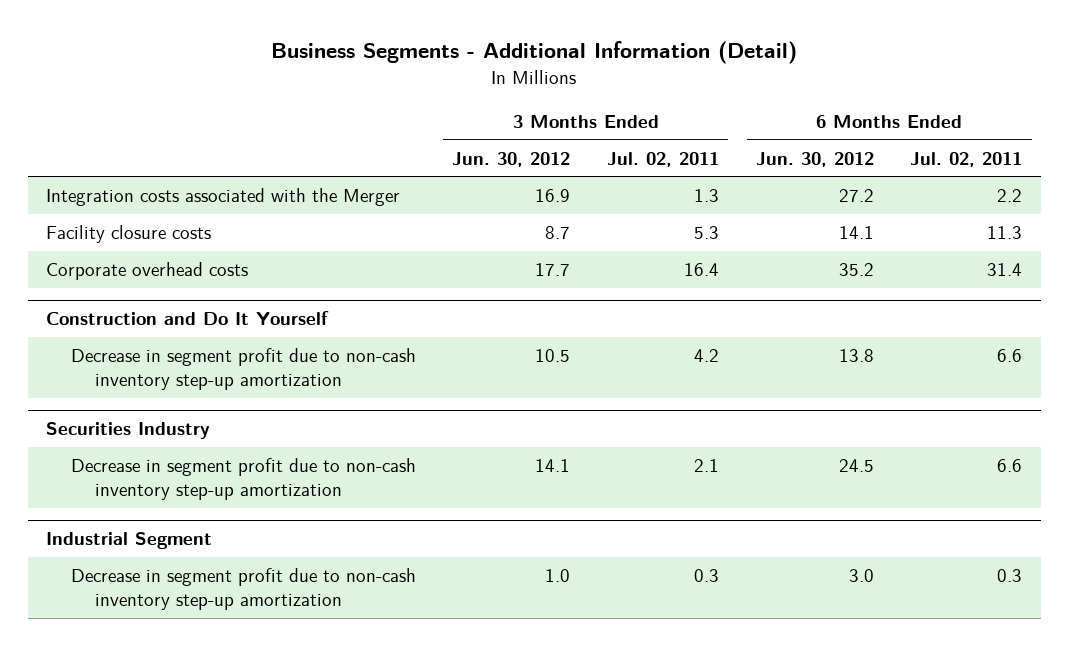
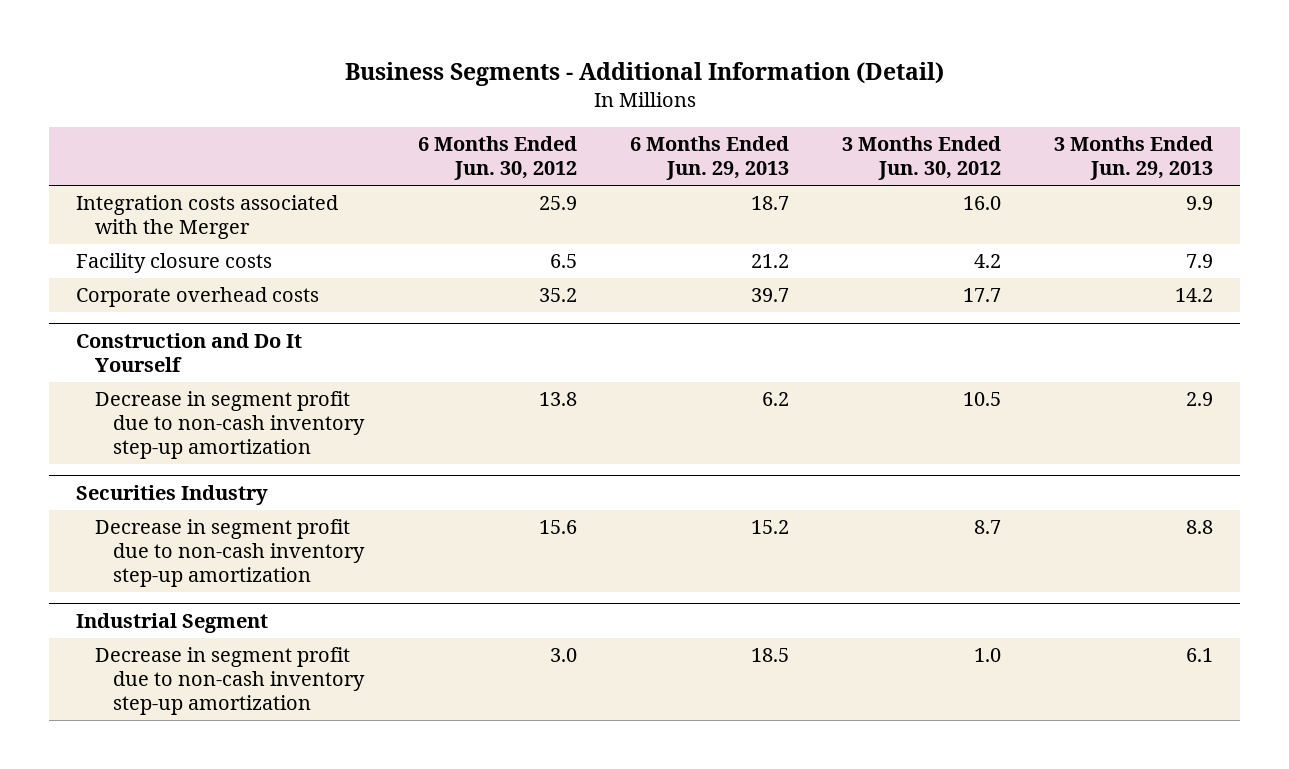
- | 3 Months Ended Jun. 30, 2012 | 3 Months Ended Jul. 02, 2011 | 6 Months Ended Jun. 30, 2012 | 6 Months Ended Jul. 02, 2011
+ | 6 Months Ended Jun. 30, 2012 | 6 Months Ended Jun. 29, 2013 | 3 Months Ended Jun. 30, 2012 | 3 Months Ended Jun. 29, 2013
- Integration costs associated with the Merger | 16.9 | 1.3 | 27.2 | 2.2
- Facility closure costs | 8.7 | 5.3 | 14.1 | 11.3
+ Integration costs associated with the Merger | 25.9 | 18.7 | 16.0 | 9.9
+ Facility closure costs | 6.5 | 21.2 | 4.2 | 7.9
@ Securities Industry
- Decrease in segment profit due to non-cash inventory step-up amortization | 14.1 | 2.1 | 24.5 | 6.6
+ Decrease in segment profit due to non-cash inventory step-up amortization | 15.6 | 15.2 | 8.7 | 8.8

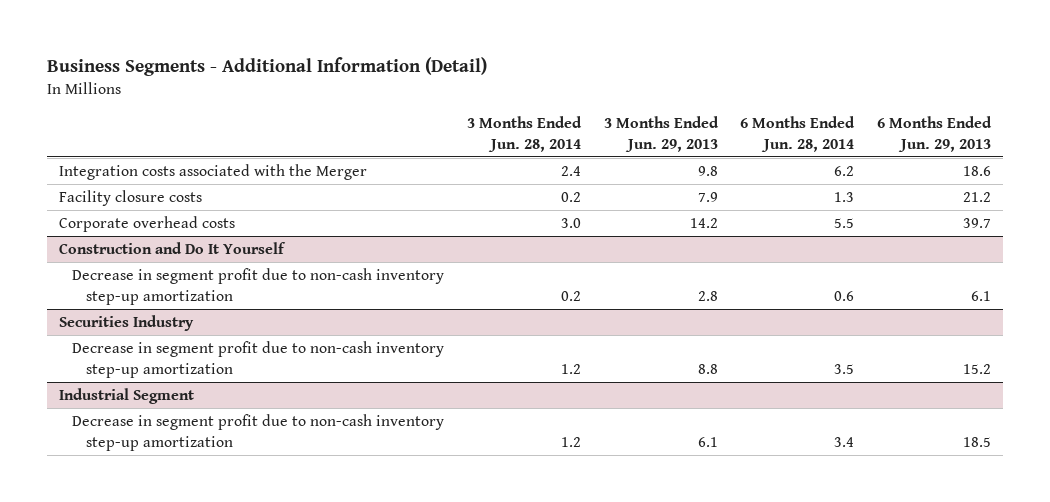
- | 6 Months Ended Jun. 30, 2012 | 6 Months Ended Jun. 29, 2013 | 3 Months Ended Jun. 30, 2012 | 3 Months Ended Jun. 29, 2013
+ | 3 Months Ended Jun. 28, 2014 | 3 Months Ended Jun. 29, 2013 | 6 Months Ended Jun. 28, 2014 | 6 Months Ended Jun. 29, 2013
- Integration costs associated with the Merger | 25.9 | 18.7 | 16.0 | 9.9
+ Integration costs associated with the Merger | 2.4 | 9.8 | 6.2 | 18.6
@ Construction and Do It Yourself
- Decrease in segment profit due to non-cash inventory step-up amortization | 13.8 | 6.2 | 10.5 | 2.9
+ Decrease in segment profit due to non-cash inventory step-up amortization | 0.2 | 2.8 | 0.6 | 6.1

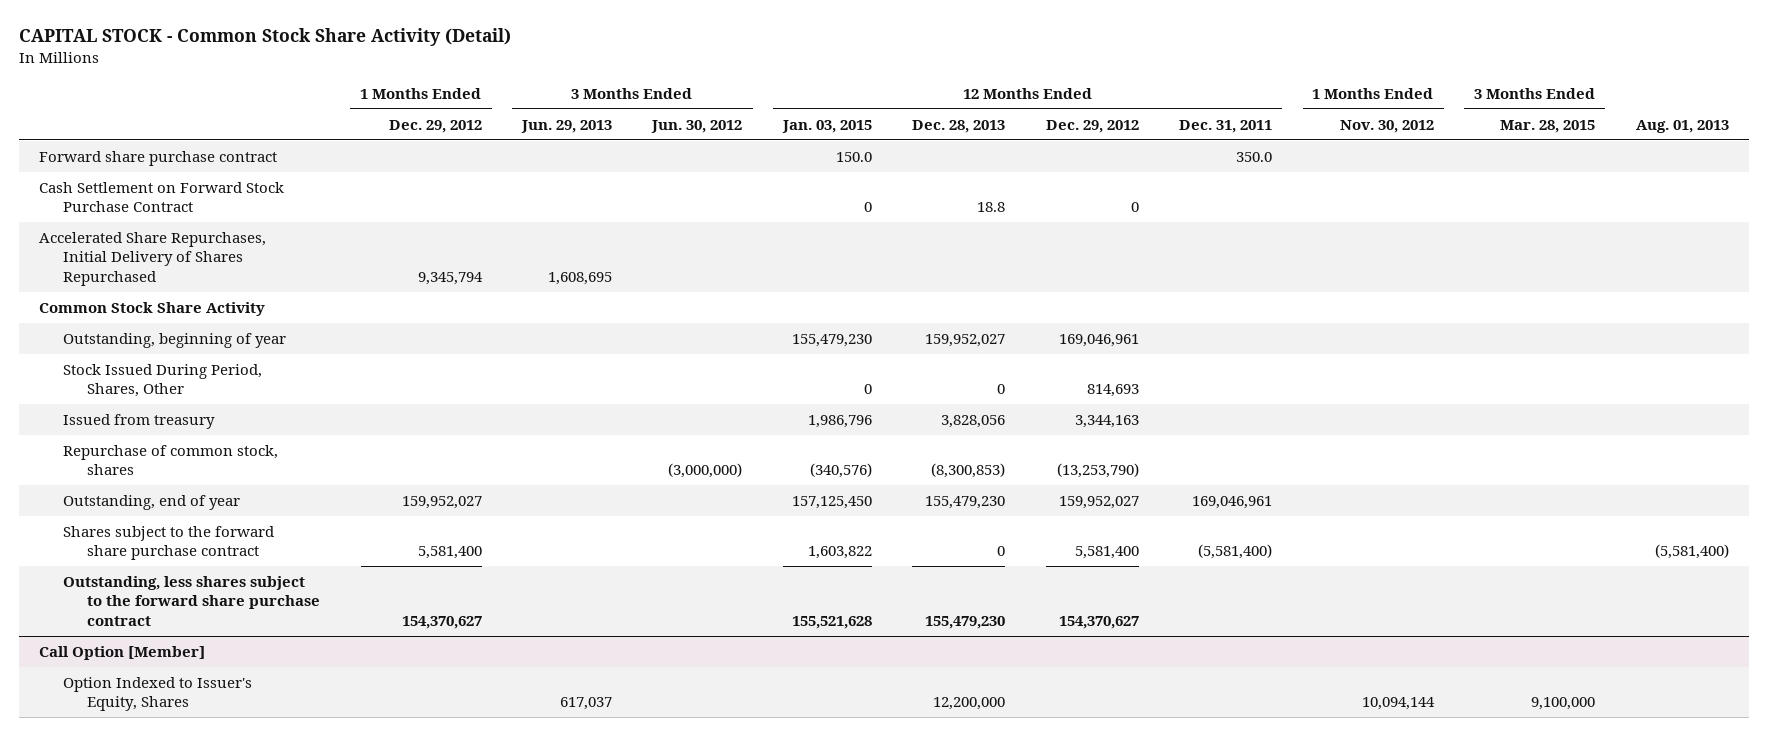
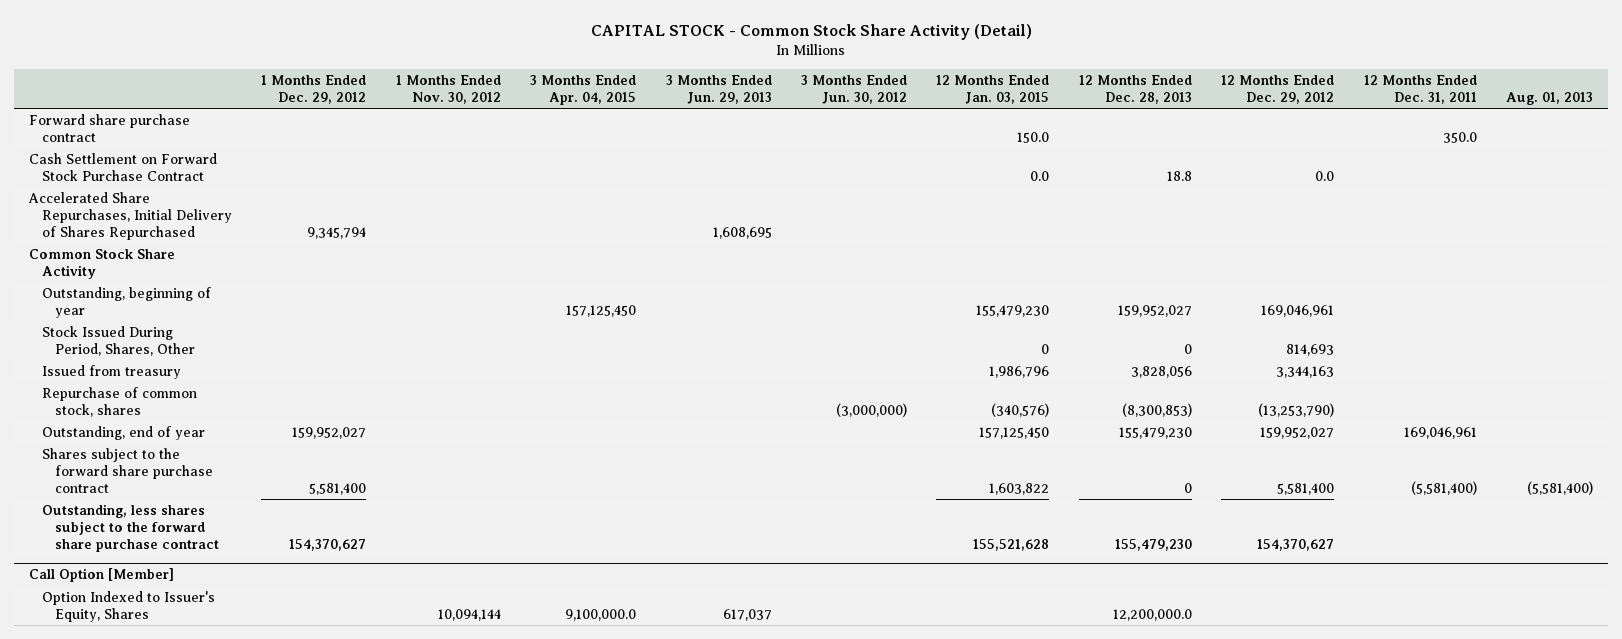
- | 1 Months Ended Dec. 29, 2012 | 3 Months Ended Jun. 29, 2013 | 3 Months Ended Jun. 30, 2012 | 12 Months Ended Jan. 03, 2015 | 12 Months Ended Dec. 28, 2013 | 12 Months Ended Dec. 29, 2012 | 12 Months Ended Dec. 31, 2011 | 1 Months Ended Nov. 30, 2012 | 3 Months Ended Mar. 28, 2015 | Aug. 01, 2013
+ | 1 Months Ended Dec. 29, 2012 | 1 Months Ended Nov. 30, 2012 | 3 Months Ended Apr. 04, 2015 | 3 Months Ended Jun. 29, 2013 | 3 Months Ended Jun. 30, 2012 | 12 Months Ended Jan. 03, 2015 | 12 Months Ended Dec. 28, 2013 | 12 Months Ended Dec. 29, 2012 | 12 Months Ended Dec. 31, 2011 | Aug. 01, 2013
- Cash Settlement on Forward Stock Purchase Contract | | | | 0 | 18.8 | 0 | | | |
+ Cash Settlement on Forward Stock Purchase Contract | | | | | | 0.0 | 18.8 | 0.0 | |
@ Call Option [Member]
- Option Indexed to Issuer's Equity, Shares | | 617,037 | | | 12,200,000 | | | 10,094,144 | 9,100,000 |
+ Option Indexed to Issuer's Equity, Shares | | 10,094,144 | 9,100,000.0 | 617,037 | | | 12,200,000.0 | | |

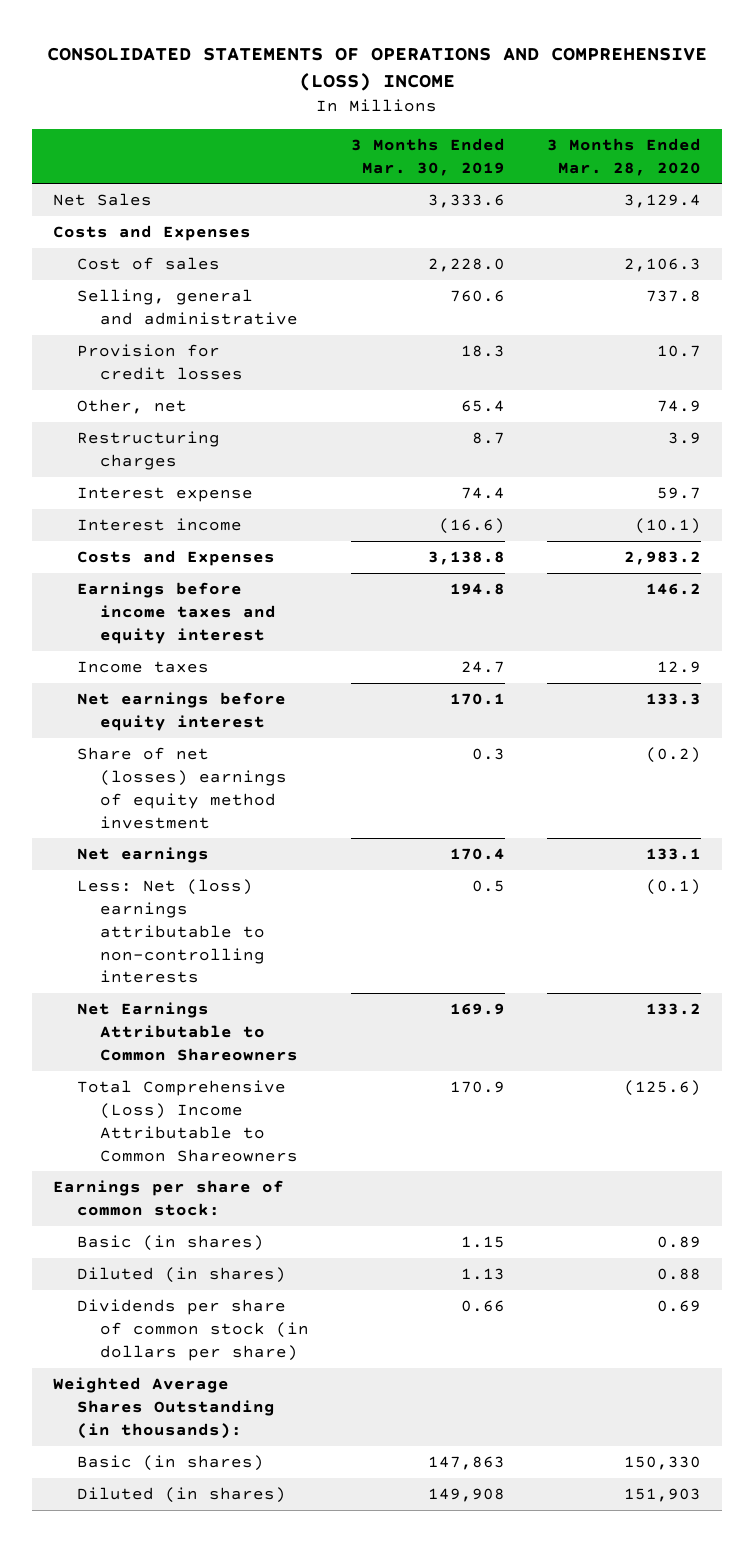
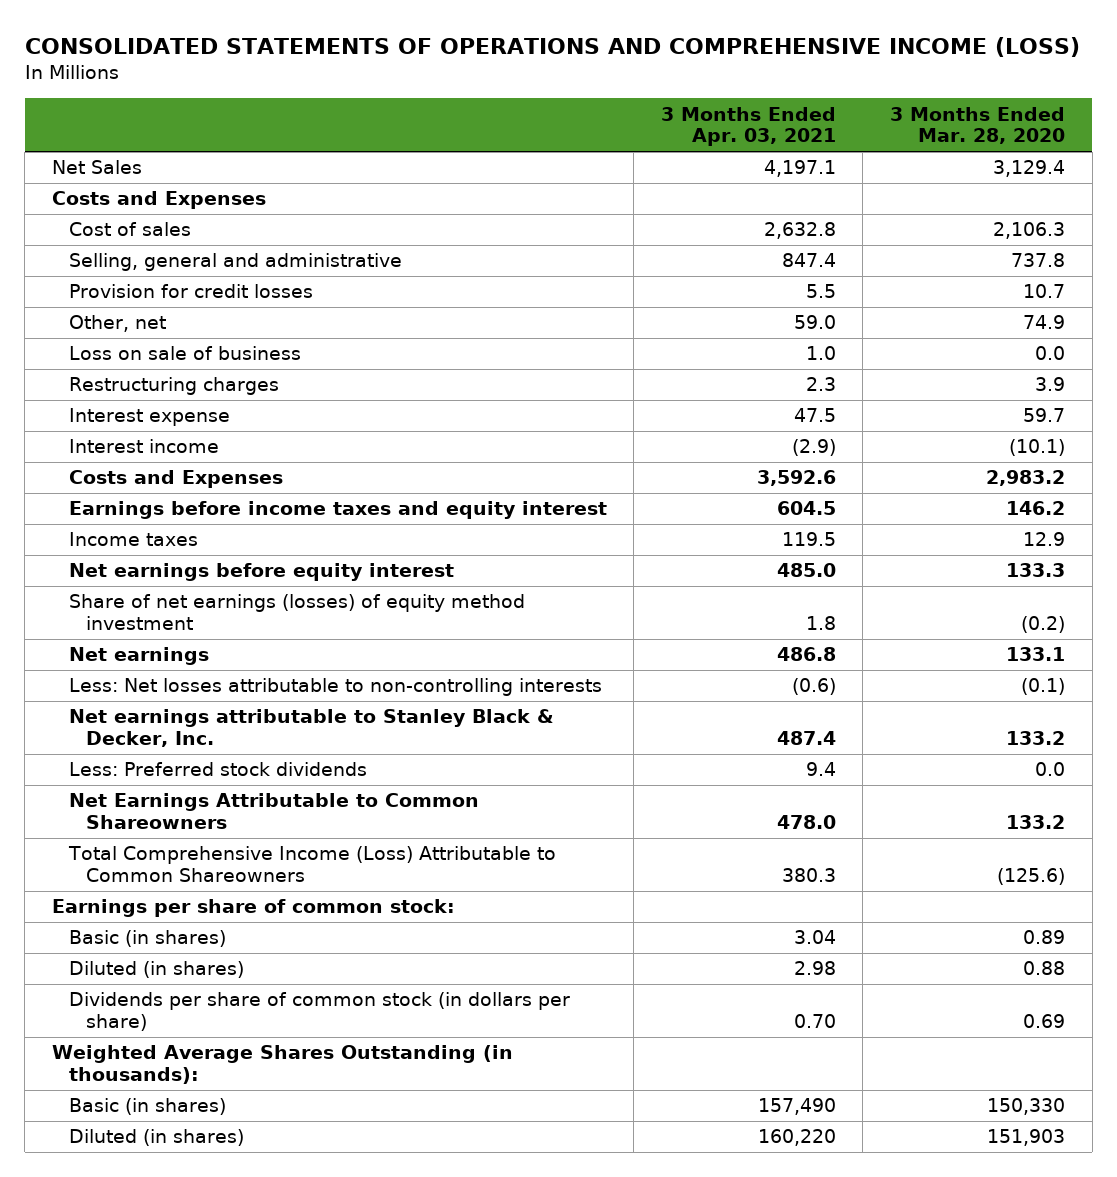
- CONSOLIDATED STATEMENTS OF OPERATIONS AND COMPREHENSIVE (LOSS) INCOME
+ CONSOLIDATED STATEMENTS OF OPERATIONS AND COMPREHENSIVE INCOME (LOSS)
- | 3 Months Ended Mar. 30, 2019 | 3 Months Ended Mar. 28, 2020
+ | 3 Months Ended Apr. 03, 2021 | 3 Months Ended Mar. 28, 2020
+ Loss on sale of business | 1.0 | 0.0
- Share of net (losses) earnings of equity method investment | 0.3 | (0.2)
+ Share of net earnings (losses) of equity method investment | 1.8 | (0.2)
- Less: Net (loss) earnings attributable to non-controlling interests | 0.5 | (0.1)
+ Less: Net losses attributable to non-controlling interests | (0.6) | (0.1)
+ Net earnings attributable to Stanley Black & Decker, Inc. | 487.4 | 133.2
+ Less: Preferred stock dividends | 9.4 | 0.0
- Total Comprehensive (Loss) Income Attributable to Common Shareowners | 170.9 | (125.6)
+ Total Comprehensive Income (Loss) Attributable to Common Shareowners | 380.3 | (125.6)

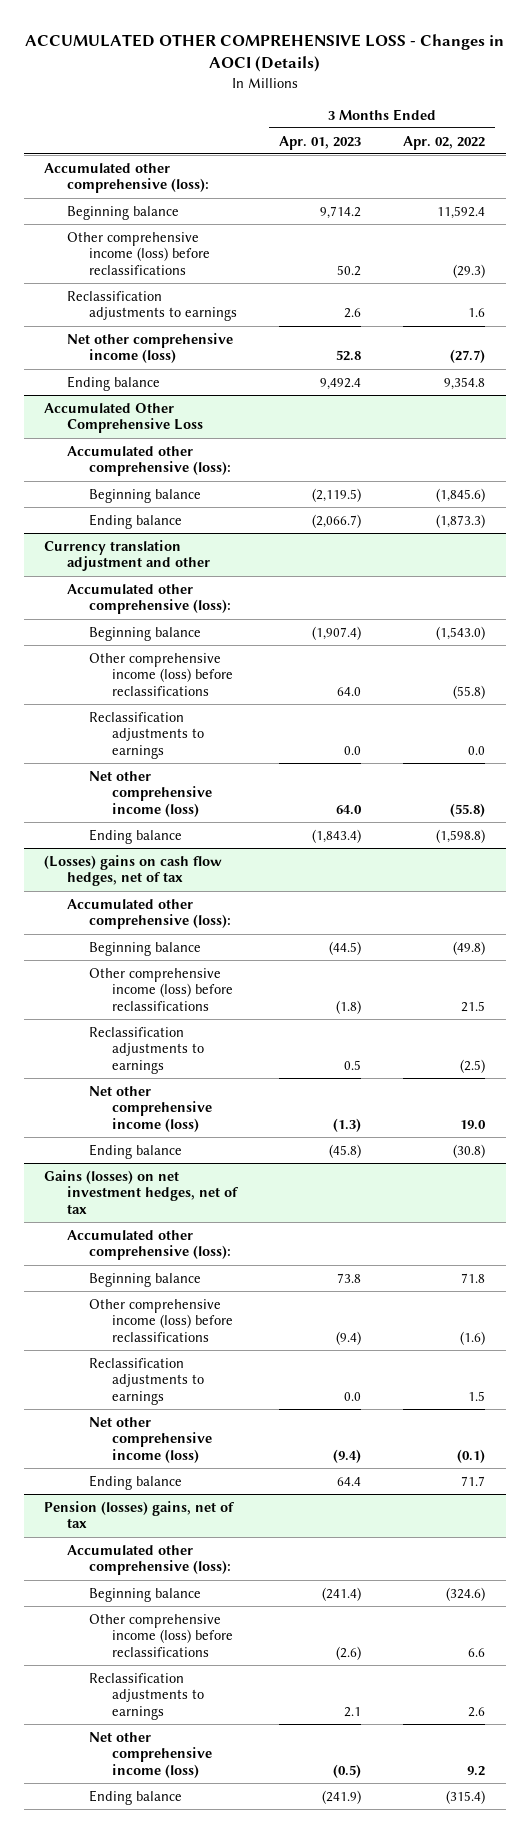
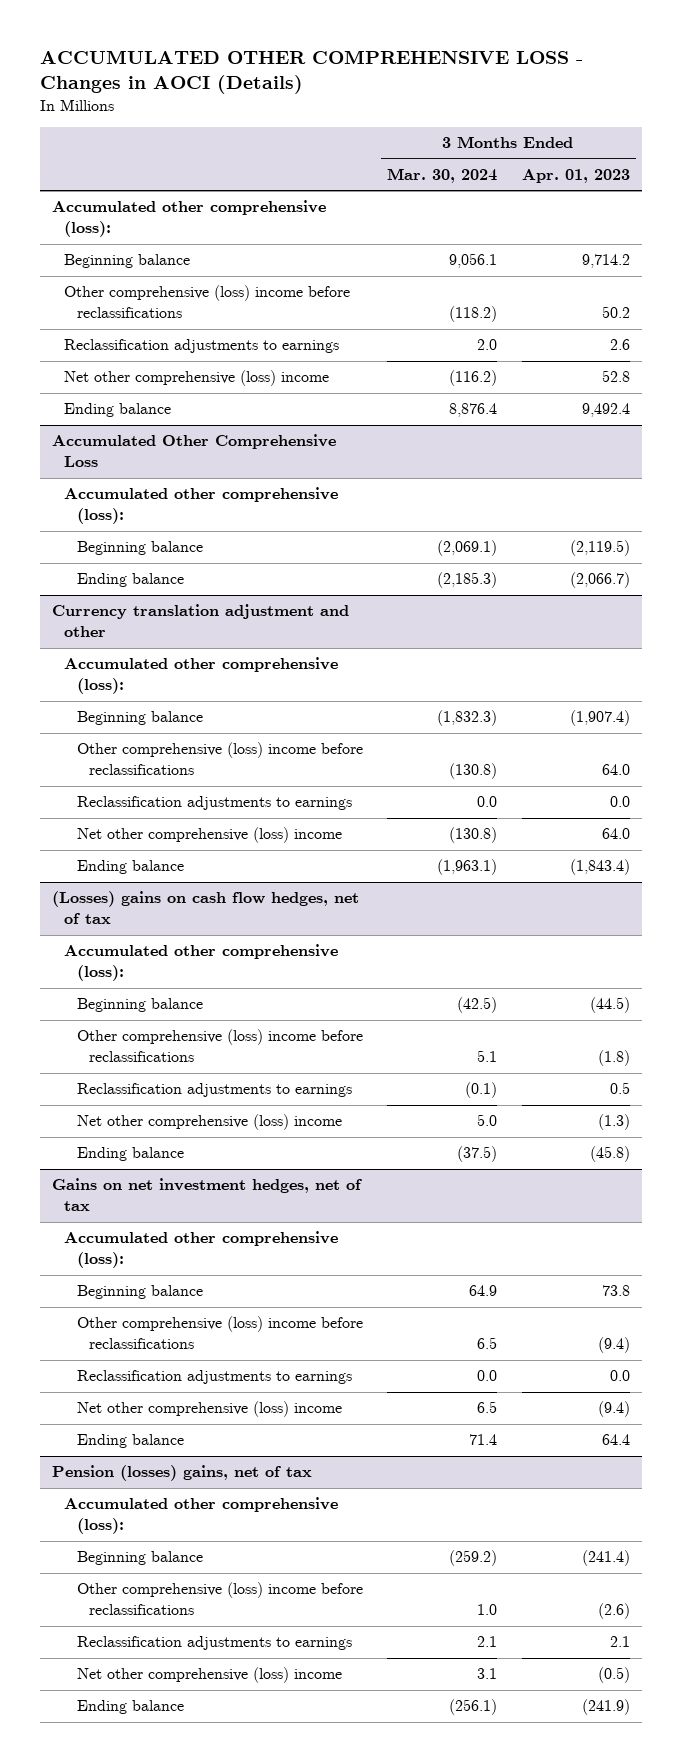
- | 3 Months Ended Apr. 01, 2023 | 3 Months Ended Apr. 02, 2022
+ | 3 Months Ended Mar. 30, 2024 | 3 Months Ended Apr. 01, 2023
- Other comprehensive income (loss) before reclassifications | 50.2 | (29.3)
+ Other comprehensive (loss) income before reclassifications | (118.2) | 50.2
- Net other comprehensive income (loss) | 52.8 | (27.7)
+ Net other comprehensive (loss) income | (116.2) | 52.8
@ Currency translation adjustment and other
- Other comprehensive income (loss) before reclassifications | 64.0 | (55.8)
+ Other comprehensive (loss) income before reclassifications | (130.8) | 64.0
- Net other comprehensive income (loss) | 64.0 | (55.8)
+ Net other comprehensive (loss) income | (130.8) | 64.0
@ (Losses) gains on cash flow hedges, net of tax
- Other comprehensive income (loss) before reclassifications | (1.8) | 21.5
+ Other comprehensive (loss) income before reclassifications | 5.1 | (1.8)
- Net other comprehensive income (loss) | (1.3) | 19.0
+ Net other comprehensive (loss) income | 5.0 | (1.3)
- Gains (losses) on net investment hedges, net of tax
+ Gains on net investment hedges, net of tax
- Other comprehensive income (loss) before reclassifications | (9.4) | (1.6)
+ Other comprehensive (loss) income before reclassifications | 6.5 | (9.4)
- Net other comprehensive income (loss) | (9.4) | (0.1)
+ Net other comprehensive (loss) income | 6.5 | (9.4)
@ Pension (losses) gains, net of tax
- Other comprehensive income (loss) before reclassifications | (2.6) | 6.6
+ Other comprehensive (loss) income before reclassifications | 1.0 | (2.6)
- Net other comprehensive income (loss) | (0.5) | 9.2
+ Net other comprehensive (loss) income | 3.1 | (0.5)

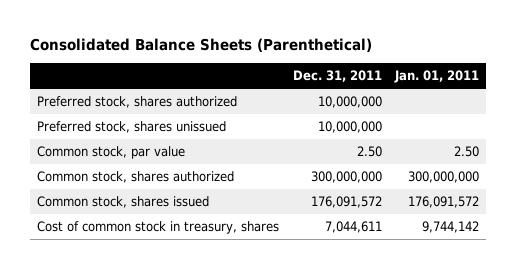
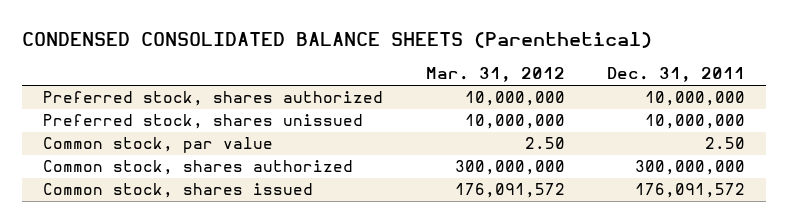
- Consolidated Balance Sheets (Parenthetical)
+ CONDENSED CONSOLIDATED BALANCE SHEETS (Parenthetical)
- | Dec. 31, 2011 | Jan. 01, 2011
+ | Mar. 31, 2012 | Dec. 31, 2011
- Cost of common stock in treasury, shares | 7,044,611 | 9,744,142

